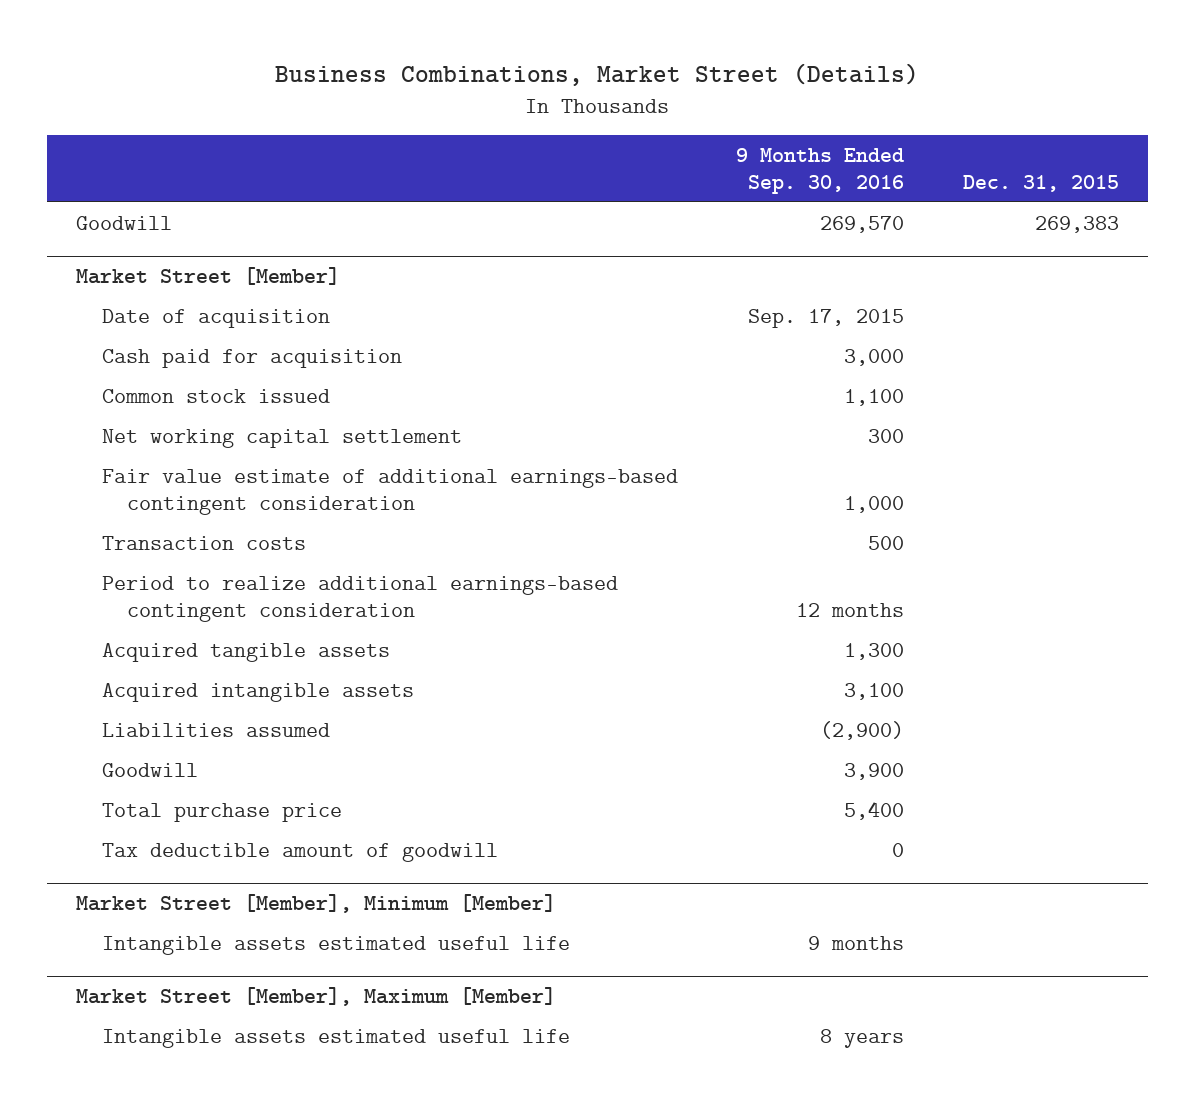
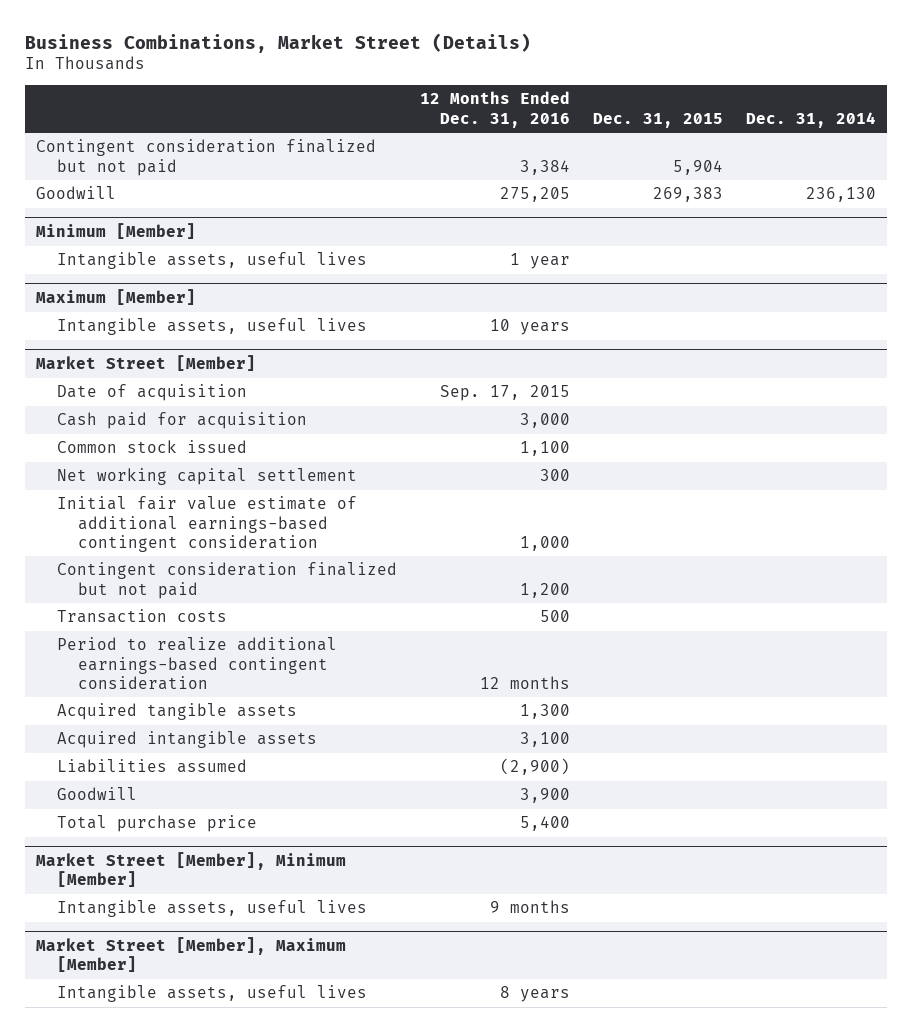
- | 9 Months Ended Sep. 30, 2016 | Dec. 31, 2015
+ | 12 Months Ended Dec. 31, 2016 | Dec. 31, 2015 | Dec. 31, 2014
+ Contingent consideration finalized but not paid | 3,384 | 5,904 |
+ Minimum [Member]
+ Intangible assets, useful lives | 1 year | |
+ Maximum [Member]
+ Intangible assets, useful lives | 10 years | |
@ Market Street [Member]
- Fair value estimate of additional earnings-based contingent consideration | 1,000 |
+ Initial fair value estimate of additional earnings-based contingent consideration | 1,000 | |
+ Contingent consideration finalized but not paid | 1,200 | |
- Tax deductible amount of goodwill | 0 |
@ Market Street [Member], Minimum [Member]
- Intangible assets estimated useful life | 9 months |
+ Intangible assets, useful lives | 9 months | |
@ Market Street [Member], Maximum [Member]
- Intangible assets estimated useful life | 8 years |
+ Intangible assets, useful lives | 8 years | |

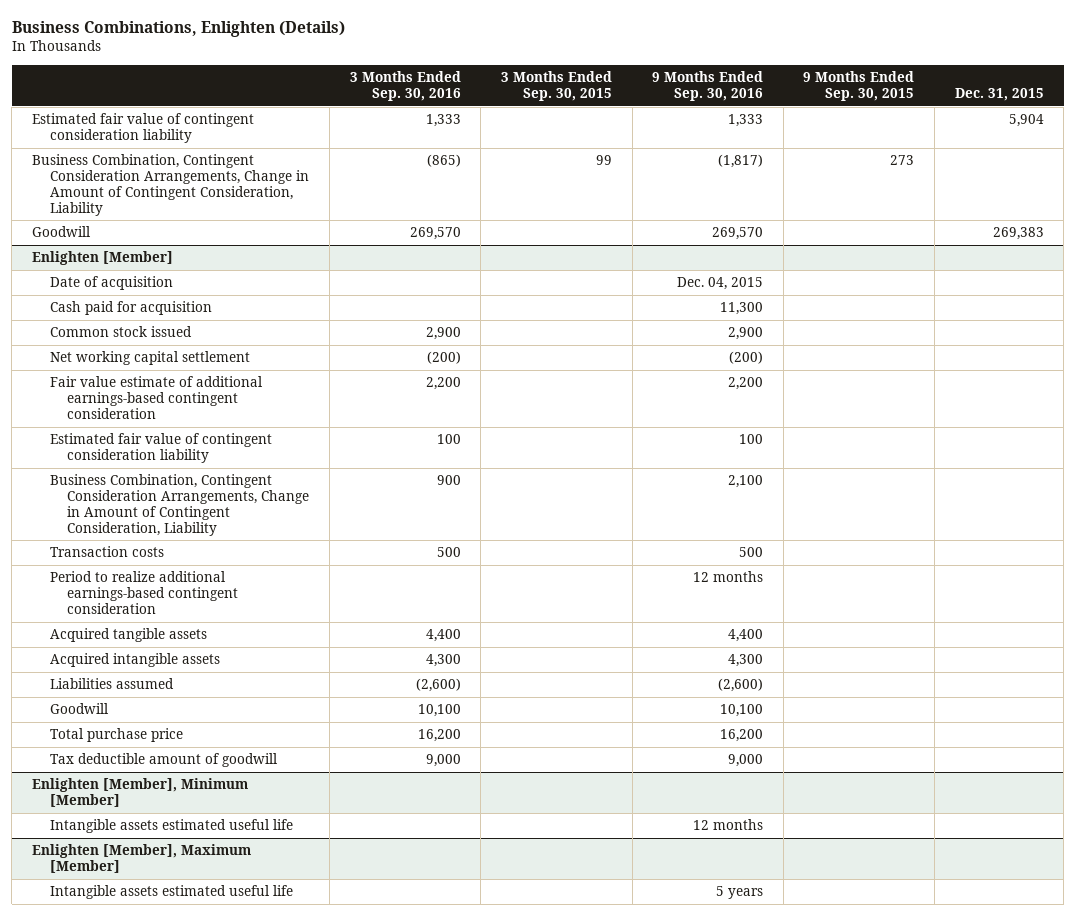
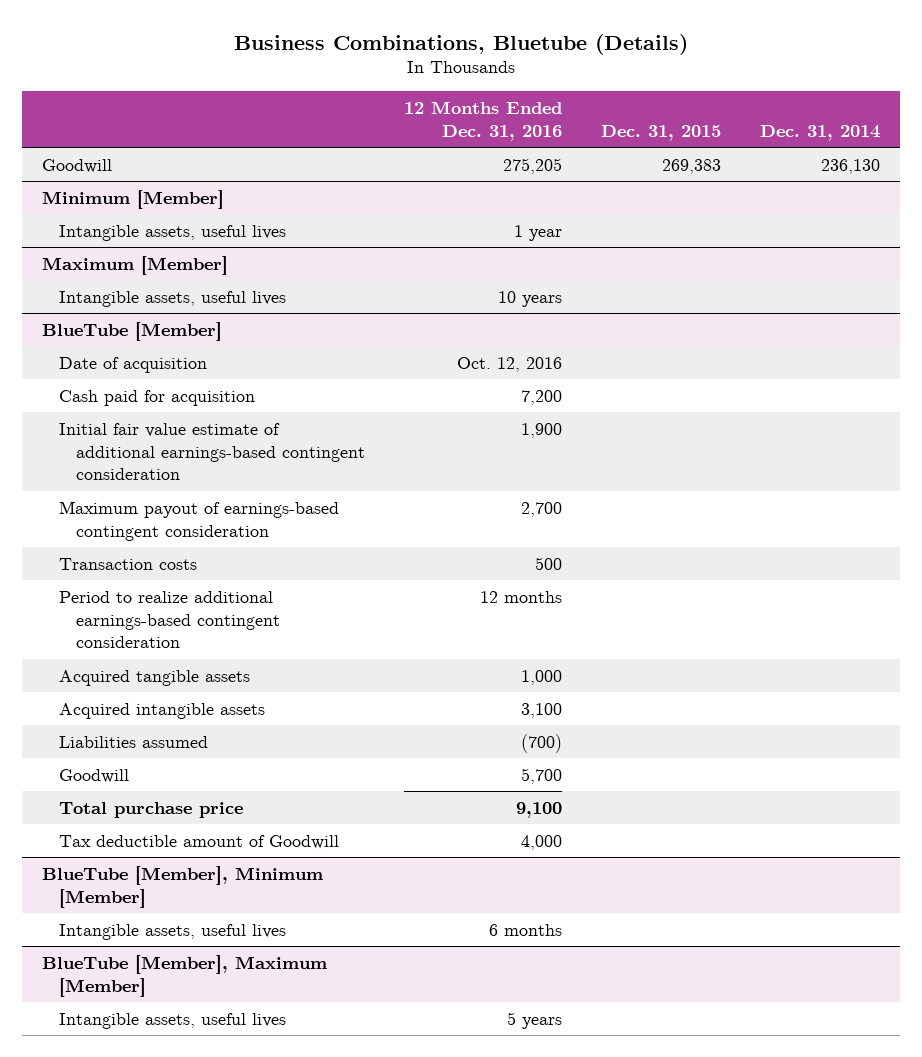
- Business Combinations, Enlighten (Details)
+ Business Combinations, Bluetube (Details)
- | 3 Months Ended Sep. 30, 2016 | 3 Months Ended Sep. 30, 2015 | 9 Months Ended Sep. 30, 2016 | 9 Months Ended Sep. 30, 2015 | Dec. 31, 2015
+ | 12 Months Ended Dec. 31, 2016 | Dec. 31, 2015 | Dec. 31, 2014
- Estimated fair value of contingent consideration liability | 1,333 | | 1,333 | | 5,904
- Business Combination, Contingent Consideration Arrangements, Change in Amount of Contingent Consideration, Liability | (865) | 99 | (1,817) | 273 |
- Enlighten [Member]
- Date of acquisition | | | Dec. 04, 2015 | |
- Cash paid for acquisition | | | 11,300 | |
- Common stock issued | 2,900 | | 2,900 | |
- Net working capital settlement | (200) | | (200) | |
- Fair value estimate of additional earnings-based contingent consideration | 2,200 | | 2,200 | |
- Estimated fair value of contingent consideration liability | 100 | | 100 | |
- Business Combination, Contingent Consideration Arrangements, Change in Amount of Contingent Consideration, Liability | 900 | | 2,100 | |
- Transaction costs | 500 | | 500 | |
- Period to realize additional earnings-based contingent consideration | | | 12 months | |
- Acquired tangible assets | 4,400 | | 4,400 | |
- Acquired intangible assets | 4,300 | | 4,300 | |
- Liabilities assumed | (2,600) | | (2,600) | |
- Goodwill | 10,100 | | 10,100 | |
- Total purchase price | 16,200 | | 16,200 | |
- Tax deductible amount of goodwill | 9,000 | | 9,000 | |
- Enlighten [Member], Minimum [Member]
- Intangible assets estimated useful life | | | 12 months | |
- Enlighten [Member], Maximum [Member]
- Intangible assets estimated useful life | | | 5 years | |
+ Minimum [Member]
+ Intangible assets, useful lives | 1 year | |
+ Maximum [Member]
+ Intangible assets, useful lives | 10 years | |
+ BlueTube [Member]
+ Date of acquisition | Oct. 12, 2016 | |
+ Cash paid for acquisition | 7,200 | |
+ Initial fair value estimate of additional earnings-based contingent consideration | 1,900 | |
+ Maximum payout of earnings-based contingent consideration | 2,700 | |
+ Transaction costs | 500 | |
+ Period to realize additional earnings-based contingent consideration | 12 months | |
+ Acquired tangible assets | 1,000 | |
+ Acquired intangible assets | 3,100 | |
+ Liabilities assumed | (700) | |
+ Goodwill | 5,700 | |
+ Total purchase price | 9,100 | |
+ Tax deductible amount of Goodwill | 4,000 | |
+ BlueTube [Member], Minimum [Member]
+ Intangible assets, useful lives | 6 months | |
+ BlueTube [Member], Maximum [Member]
+ Intangible assets, useful lives | 5 years | |

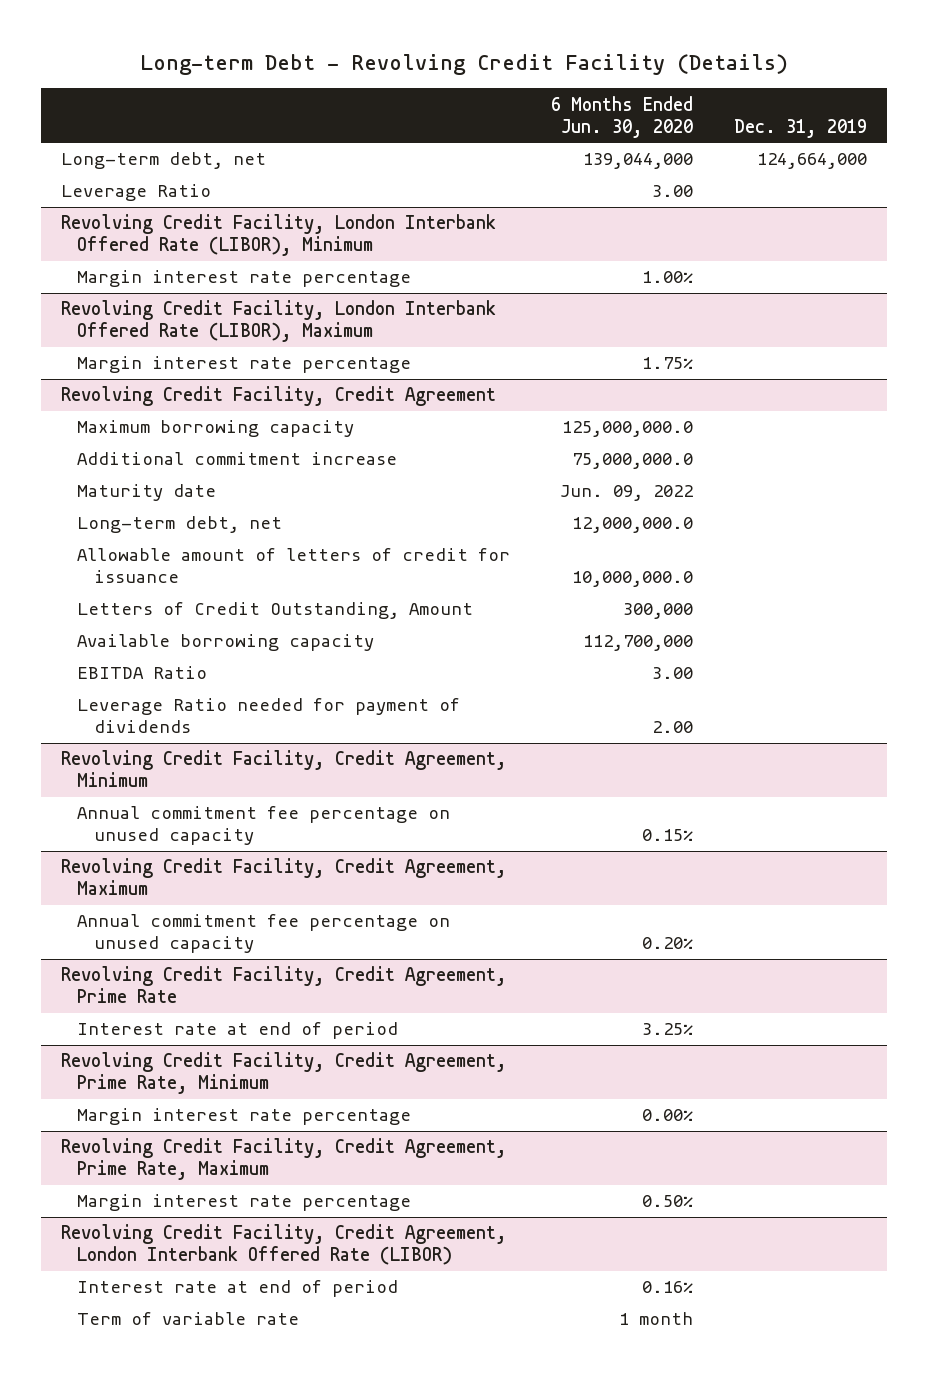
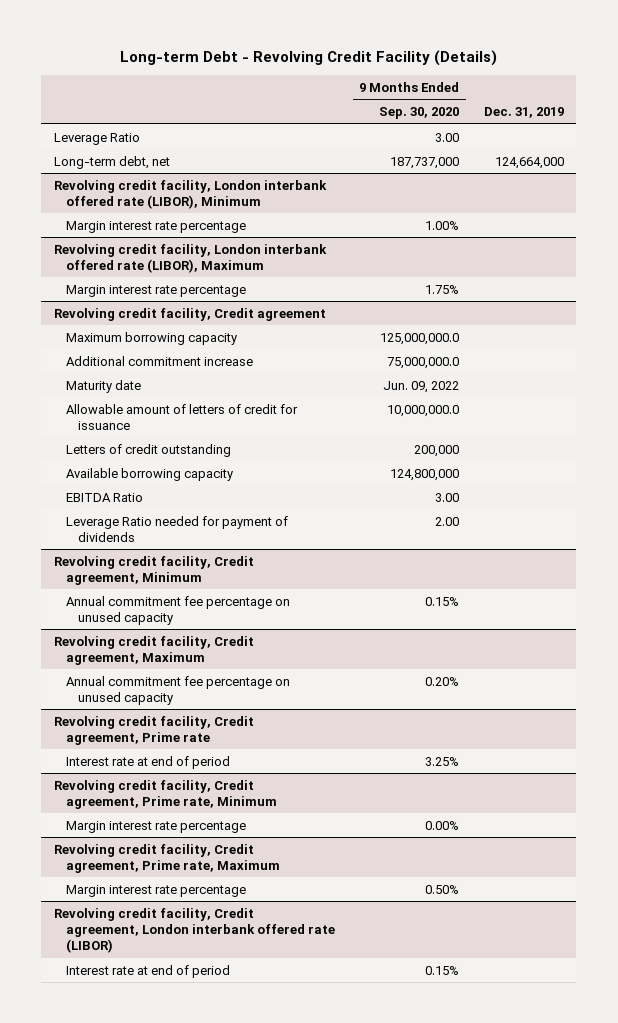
- | 6 Months Ended Jun. 30, 2020 | Dec. 31, 2019
+ | 9 Months Ended Sep. 30, 2020 | Dec. 31, 2019
- Revolving Credit Facility, London Interbank Offered Rate (LIBOR), Minimum
moved down: Long-term debt, net | 187,737,000 | 124,664,000
+ Revolving credit facility, London interbank offered rate (LIBOR), Minimum
- Revolving Credit Facility, London Interbank Offered Rate (LIBOR), Maximum
+ Revolving credit facility, London interbank offered rate (LIBOR), Maximum
- Revolving Credit Facility, Credit Agreement
+ Revolving credit facility, Credit agreement
- Long-term debt, net | 12,000,000.0 |
- Letters of Credit Outstanding, Amount | 300,000 |
+ Letters of credit outstanding | 200,000 |
- Revolving Credit Facility, Credit Agreement, Minimum
+ Revolving credit facility, Credit agreement, Minimum
- Revolving Credit Facility, Credit Agreement, Maximum
+ Revolving credit facility, Credit agreement, Maximum
- Revolving Credit Facility, Credit Agreement, Prime Rate
+ Revolving credit facility, Credit agreement, Prime rate
- Revolving Credit Facility, Credit Agreement, Prime Rate, Minimum
+ Revolving credit facility, Credit agreement, Prime rate, Minimum
- Revolving Credit Facility, Credit Agreement, Prime Rate, Maximum
+ Revolving credit facility, Credit agreement, Prime rate, Maximum
- Revolving Credit Facility, Credit Agreement, London Interbank Offered Rate (LIBOR)
+ Revolving credit facility, Credit agreement, London interbank offered rate (LIBOR)
- Term of variable rate | 1 month |

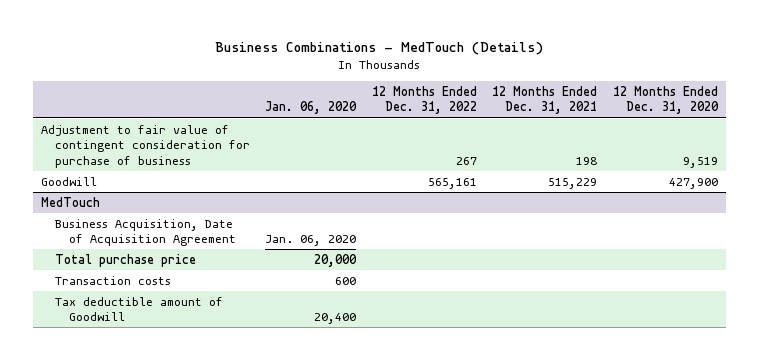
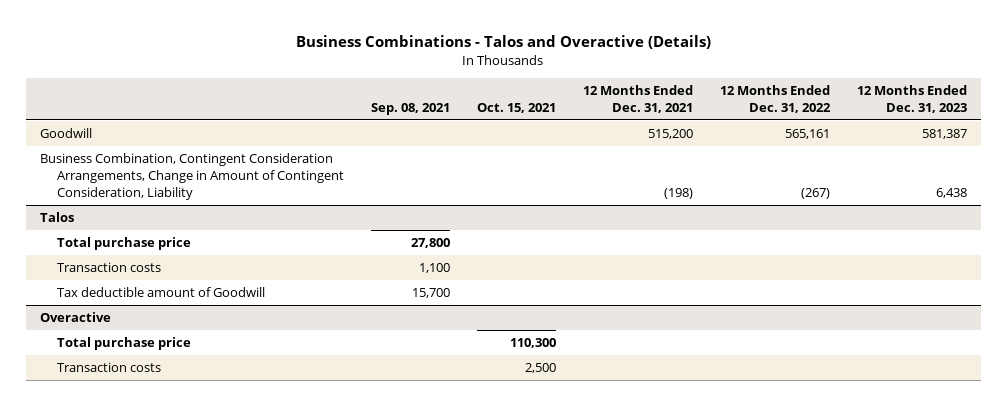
- Business Combinations - MedTouch (Details)
+ Business Combinations - Talos and Overactive (Details)
- | Jan. 06, 2020 | 12 Months Ended Dec. 31, 2022 | 12 Months Ended Dec. 31, 2021 | 12 Months Ended Dec. 31, 2020
+ | Sep. 08, 2021 | Oct. 15, 2021 | 12 Months Ended Dec. 31, 2021 | 12 Months Ended Dec. 31, 2022 | 12 Months Ended Dec. 31, 2023
- Adjustment to fair value of contingent consideration for purchase of business | | 267 | 198 | 9,519
- Goodwill | | 565,161 | 515,229 | 427,900
- MedTouch
- Business Acquisition, Date of Acquisition Agreement | Jan. 06, 2020 | | |
- Total purchase price | 20,000 | | |
- Transaction costs | 600 | | |
- Tax deductible amount of Goodwill | 20,400 | | |
+ Goodwill | | | 515,200 | 565,161 | 581,387
+ Business Combination, Contingent Consideration Arrangements, Change in Amount of Contingent Consideration, Liability | | | (198) | (267) | 6,438
+ Talos
+ Total purchase price | 27,800 | | | |
+ Transaction costs | 1,100 | | | |
+ Tax deductible amount of Goodwill | 15,700 | | | |
+ Overactive
+ Total purchase price | | 110,300 | | |
+ Transaction costs | | 2,500 | | |

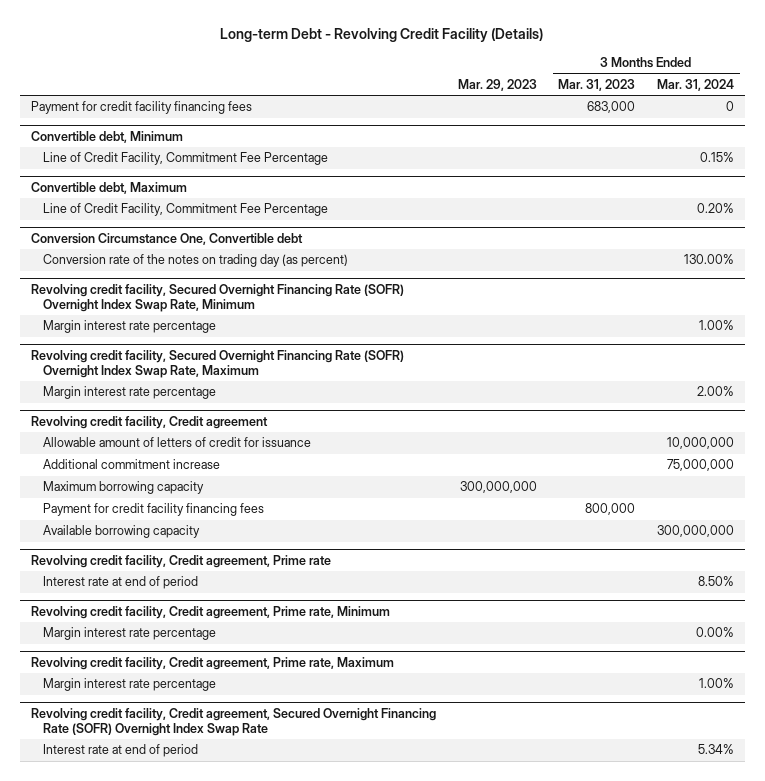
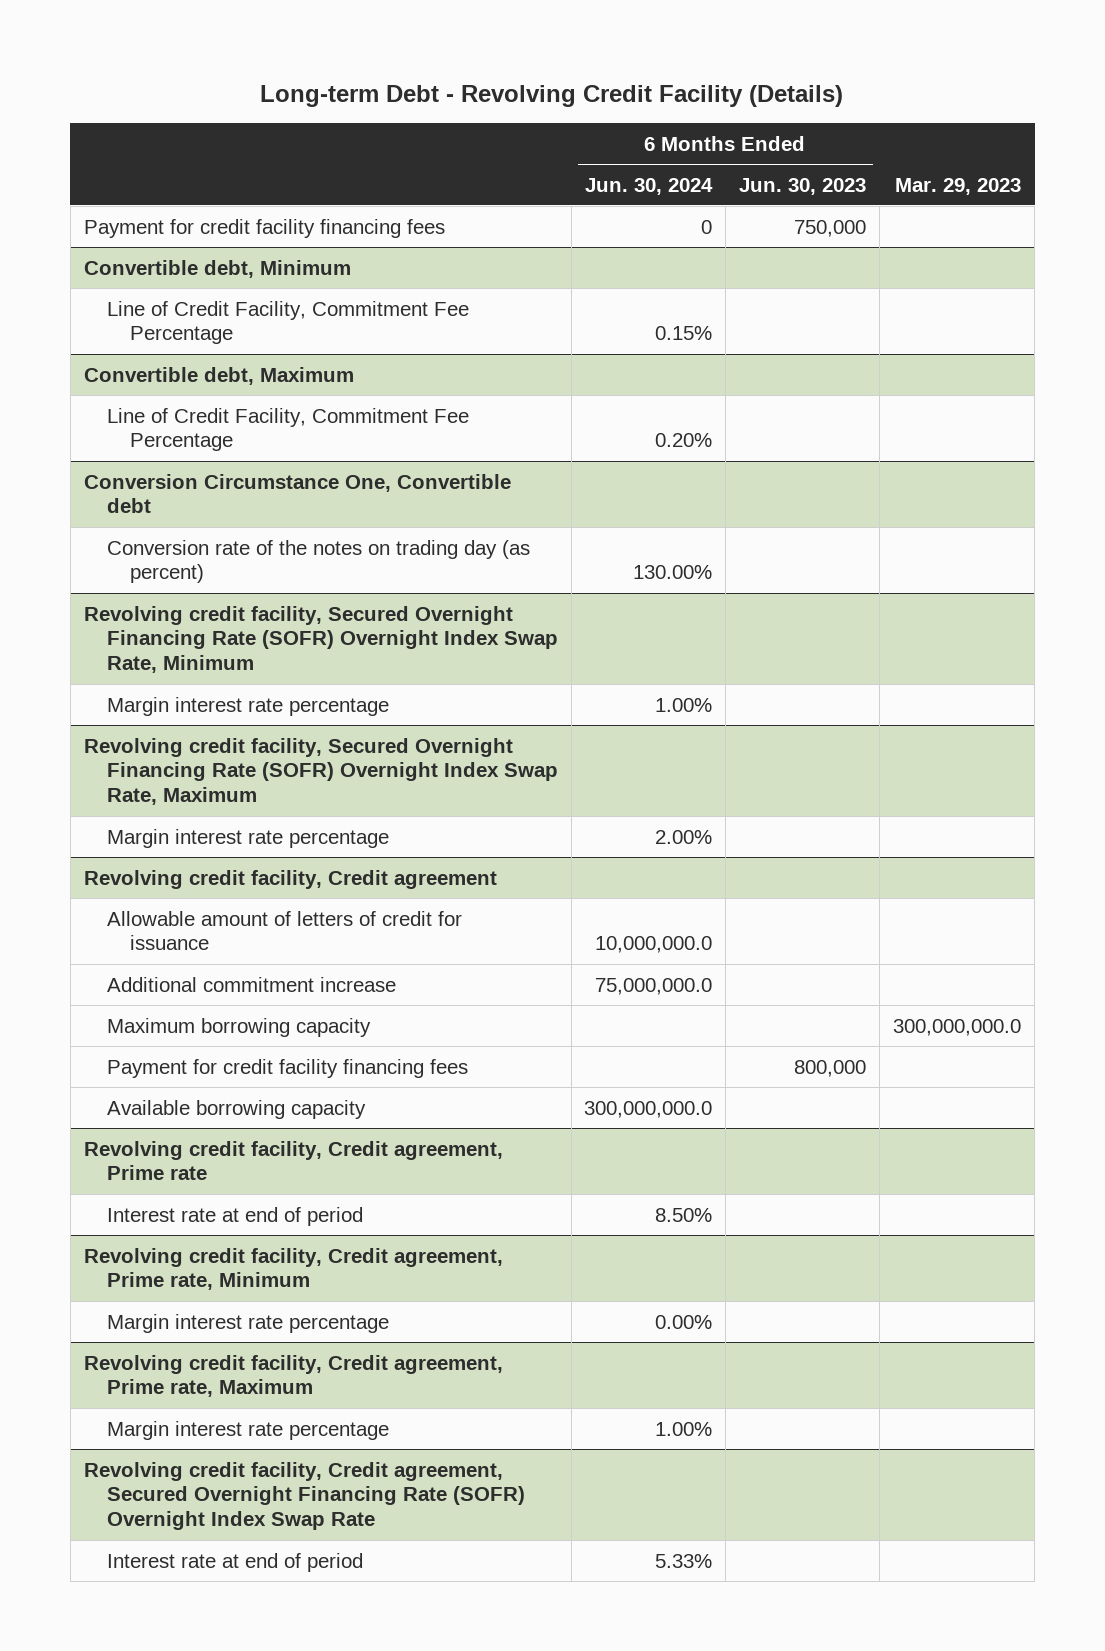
- | Mar. 29, 2023 | 3 Months Ended Mar. 31, 2023 | 3 Months Ended Mar. 31, 2024
+ | 6 Months Ended Jun. 30, 2024 | 6 Months Ended Jun. 30, 2023 | Mar. 29, 2023
@ Revolving credit facility, Credit agreement
- Maximum borrowing capacity | 300,000,000 | |
+ Maximum borrowing capacity | | | 300,000,000.0

